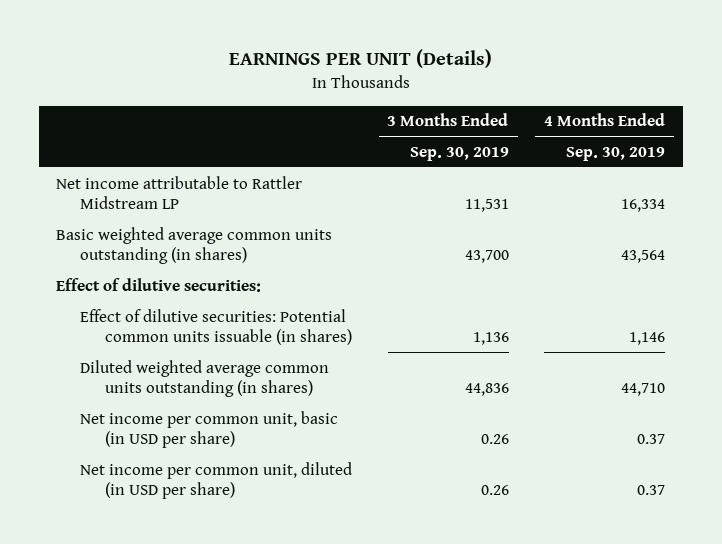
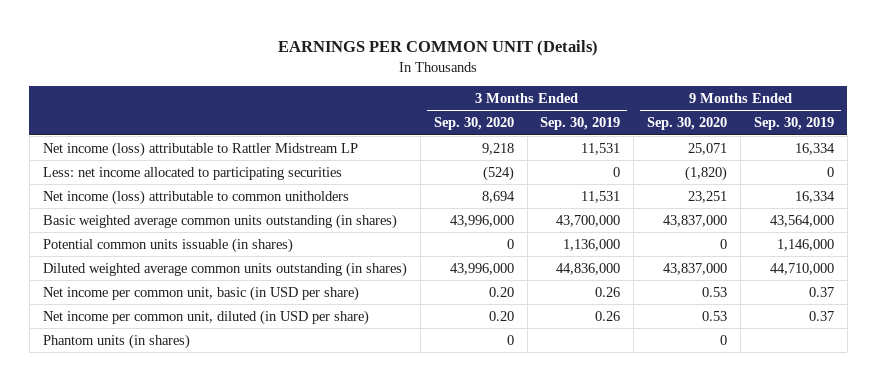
- EARNINGS PER UNIT (Details)
+ EARNINGS PER COMMON UNIT (Details)
- | 3 Months Ended Sep. 30, 2019 | 4 Months Ended Sep. 30, 2019
+ | 3 Months Ended Sep. 30, 2020 | 3 Months Ended Sep. 30, 2019 | 9 Months Ended Sep. 30, 2020 | 9 Months Ended Sep. 30, 2019
- Net income attributable to Rattler Midstream LP | 11,531 | 16,334
- Basic weighted average common units outstanding (in shares) | 43,700 | 43,564
- Effect of dilutive securities:
- Effect of dilutive securities: Potential common units issuable (in shares) | 1,136 | 1,146
- Diluted weighted average common units outstanding (in shares) | 44,836 | 44,710
+ Net income (loss) attributable to Rattler Midstream LP | 9,218 | 11,531 | 25,071 | 16,334
+ Less: net income allocated to participating securities | (524) | 0 | (1,820) | 0
+ Net income (loss) attributable to common unitholders | 8,694 | 11,531 | 23,251 | 16,334
+ Basic weighted average common units outstanding (in shares) | 43,996,000 | 43,700,000 | 43,837,000 | 43,564,000
+ Potential common units issuable (in shares) | 0 | 1,136,000 | 0 | 1,146,000
+ Diluted weighted average common units outstanding (in shares) | 43,996,000 | 44,836,000 | 43,837,000 | 44,710,000
+ Phantom units (in shares) | 0 | | 0 |

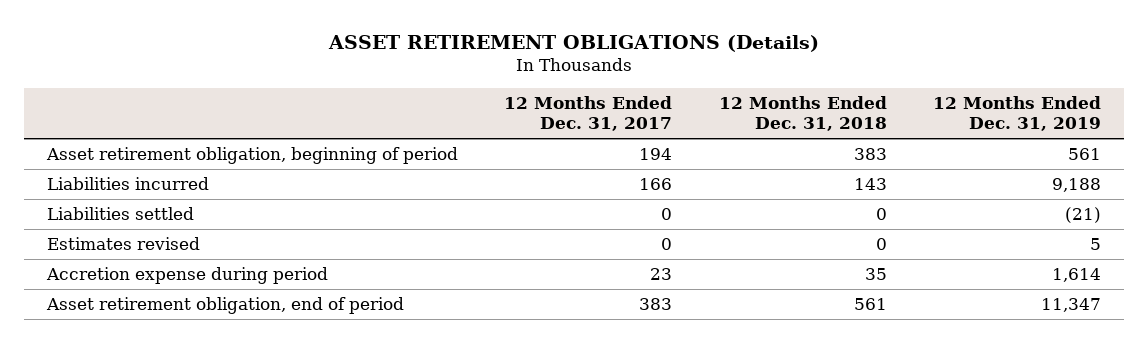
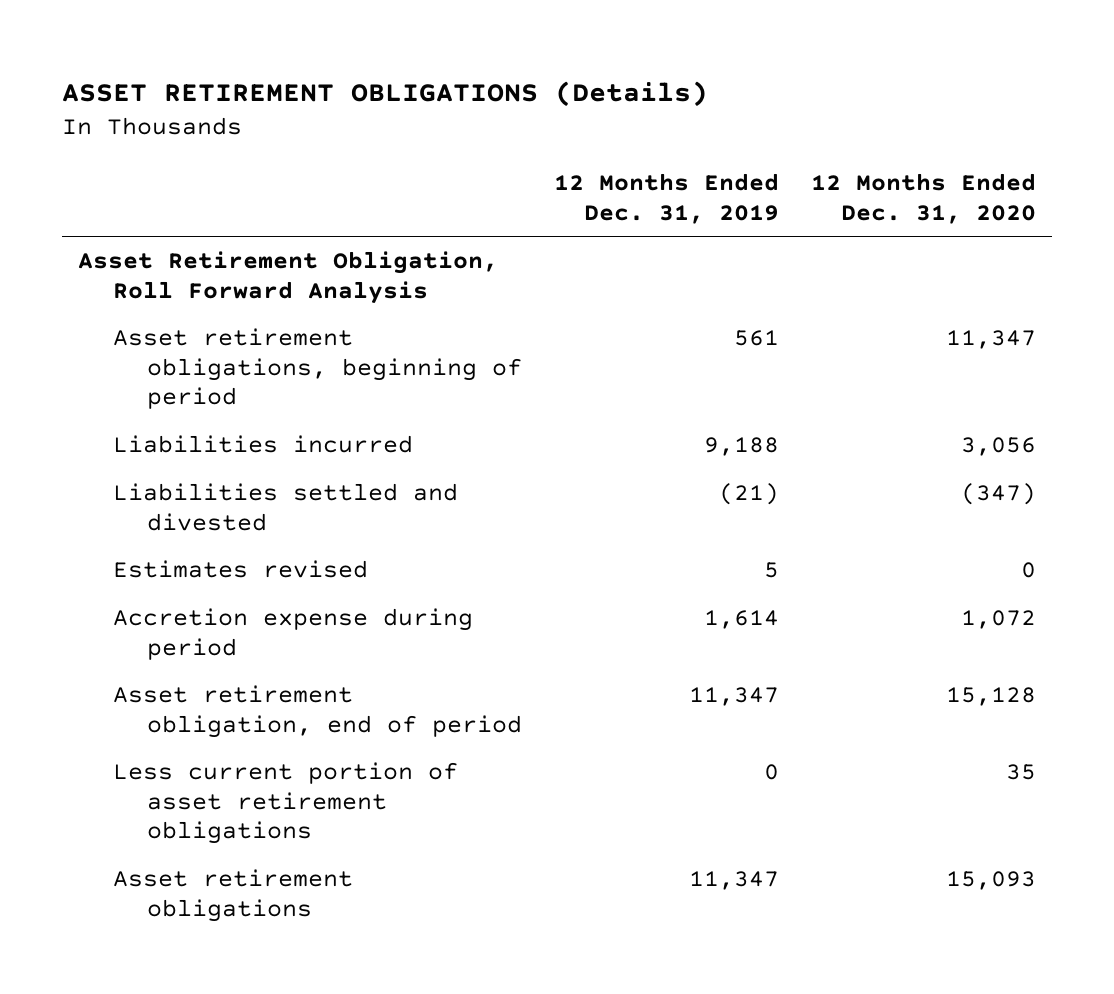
- | 12 Months Ended Dec. 31, 2017 | 12 Months Ended Dec. 31, 2018 | 12 Months Ended Dec. 31, 2019
+ | 12 Months Ended Dec. 31, 2019 | 12 Months Ended Dec. 31, 2020
- Asset retirement obligation, beginning of period | 194 | 383 | 561
+ Asset Retirement Obligation, Roll Forward Analysis
+ Asset retirement obligations, beginning of period | 561 | 11,347
- Liabilities settled | 0 | 0 | (21)
+ Liabilities settled and divested | (21) | (347)
+ Less current portion of asset retirement obligations | 0 | 35
+ Asset retirement obligations | 11,347 | 15,093

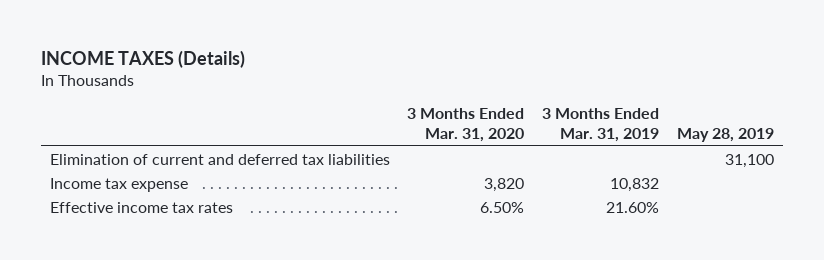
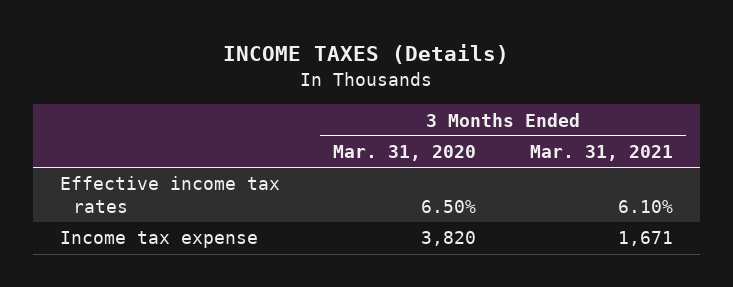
- | 3 Months Ended Mar. 31, 2020 | 3 Months Ended Mar. 31, 2019 | May 28, 2019
+ | 3 Months Ended Mar. 31, 2020 | 3 Months Ended Mar. 31, 2021
- Elimination of current and deferred tax liabilities | | | 31,100
moved down: Income tax expense | 3,820 | 1,671

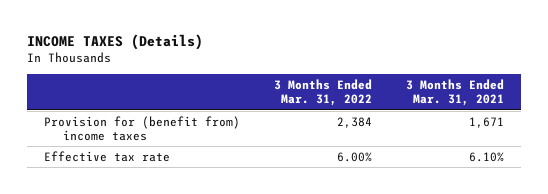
- | 3 Months Ended Mar. 31, 2020 | 3 Months Ended Mar. 31, 2021
+ | 3 Months Ended Mar. 31, 2022 | 3 Months Ended Mar. 31, 2021
- Effective income tax rates | 6.50% | 6.10%
- Income tax expense | 3,820 | 1,671
+ Provision for (benefit from) income taxes | 2,384 | 1,671
+ Effective tax rate | 6.00% | 6.10%

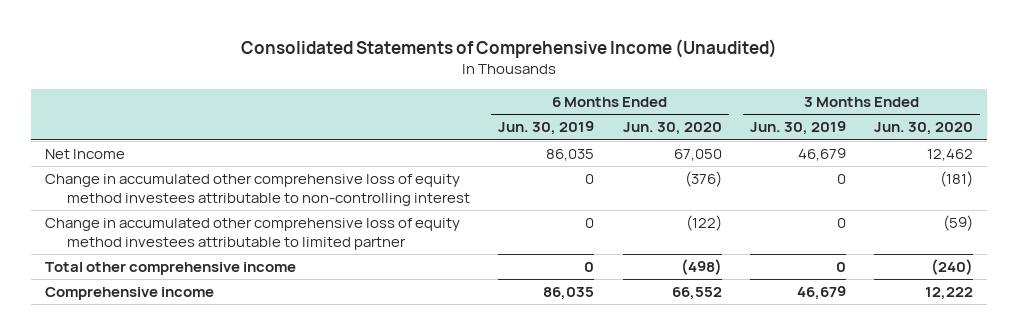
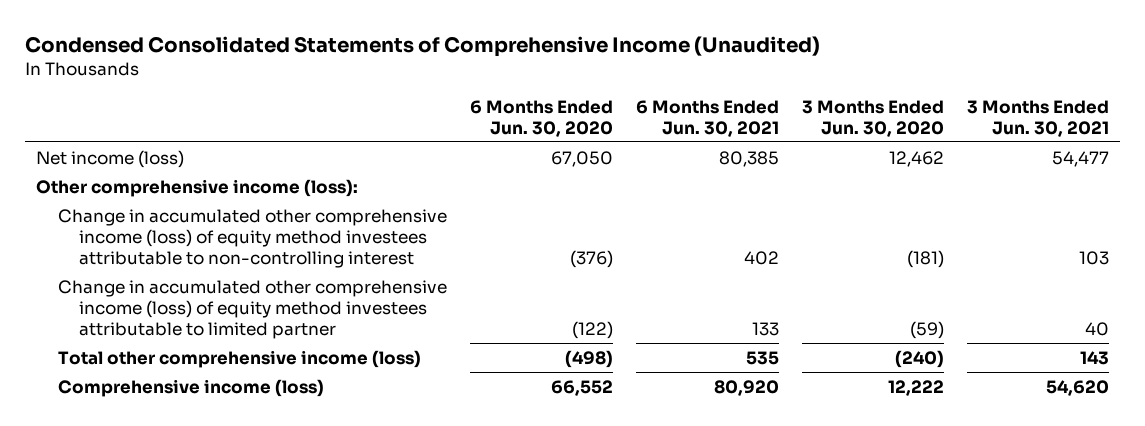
- Consolidated Statements of Comprehensive Income (Unaudited)
+ Condensed Consolidated Statements of Comprehensive Income (Unaudited)
- | 6 Months Ended Jun. 30, 2019 | 6 Months Ended Jun. 30, 2020 | 3 Months Ended Jun. 30, 2019 | 3 Months Ended Jun. 30, 2020
+ | 6 Months Ended Jun. 30, 2020 | 6 Months Ended Jun. 30, 2021 | 3 Months Ended Jun. 30, 2020 | 3 Months Ended Jun. 30, 2021
- Net Income | 86,035 | 67,050 | 46,679 | 12,462
- Change in accumulated other comprehensive loss of equity method investees attributable to non-controlling interest | 0 | (376) | 0 | (181)
- Change in accumulated other comprehensive loss of equity method investees attributable to limited partner | 0 | (122) | 0 | (59)
- Total other comprehensive income | 0 | (498) | 0 | (240)
- Comprehensive income | 86,035 | 66,552 | 46,679 | 12,222
+ Net income (loss) | 67,050 | 80,385 | 12,462 | 54,477
+ Other comprehensive income (loss):
+ Change in accumulated other comprehensive income (loss) of equity method investees attributable to non-controlling interest | (376) | 402 | (181) | 103
+ Change in accumulated other comprehensive income (loss) of equity method investees attributable to limited partner | (122) | 133 | (59) | 40
+ Total other comprehensive income (loss) | (498) | 535 | (240) | 143
+ Comprehensive income (loss) | 66,552 | 80,920 | 12,222 | 54,620

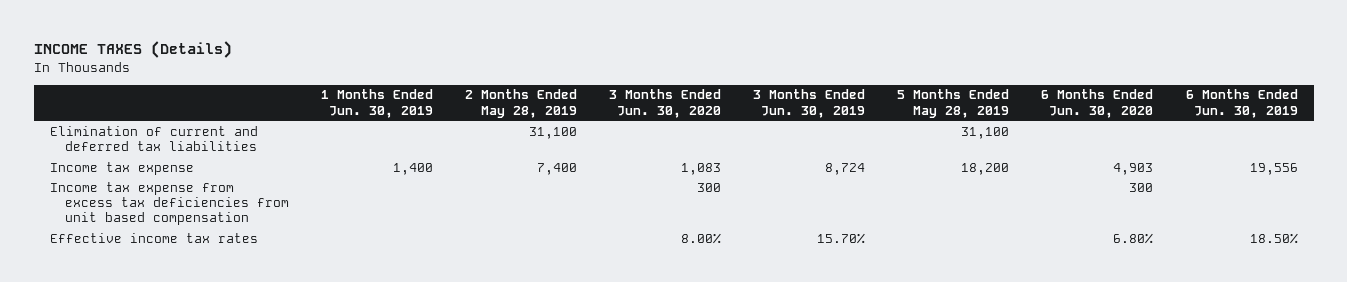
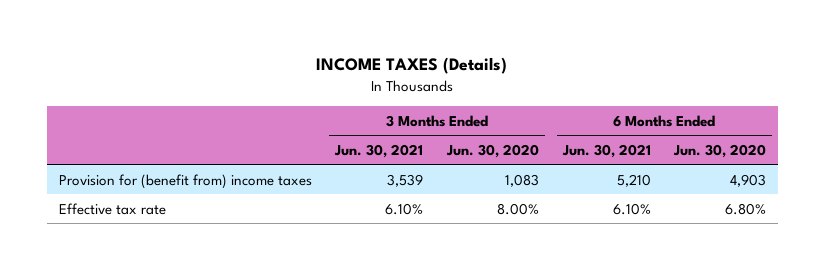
- | 1 Months Ended Jun. 30, 2019 | 2 Months Ended May 28, 2019 | 3 Months Ended Jun. 30, 2020 | 3 Months Ended Jun. 30, 2019 | 5 Months Ended May 28, 2019 | 6 Months Ended Jun. 30, 2020 | 6 Months Ended Jun. 30, 2019
+ | 3 Months Ended Jun. 30, 2021 | 3 Months Ended Jun. 30, 2020 | 6 Months Ended Jun. 30, 2021 | 6 Months Ended Jun. 30, 2020
- Elimination of current and deferred tax liabilities | | 31,100 | | | 31,100 | |
- Income tax expense | 1,400 | 7,400 | 1,083 | 8,724 | 18,200 | 4,903 | 19,556
- Income tax expense from excess tax deficiencies from unit based compensation | | | 300 | | | 300 |
- Effective income tax rates | | | 8.00% | 15.70% | | 6.80% | 18.50%
+ Provision for (benefit from) income taxes | 3,539 | 1,083 | 5,210 | 4,903
+ Effective tax rate | 6.10% | 8.00% | 6.10% | 6.80%

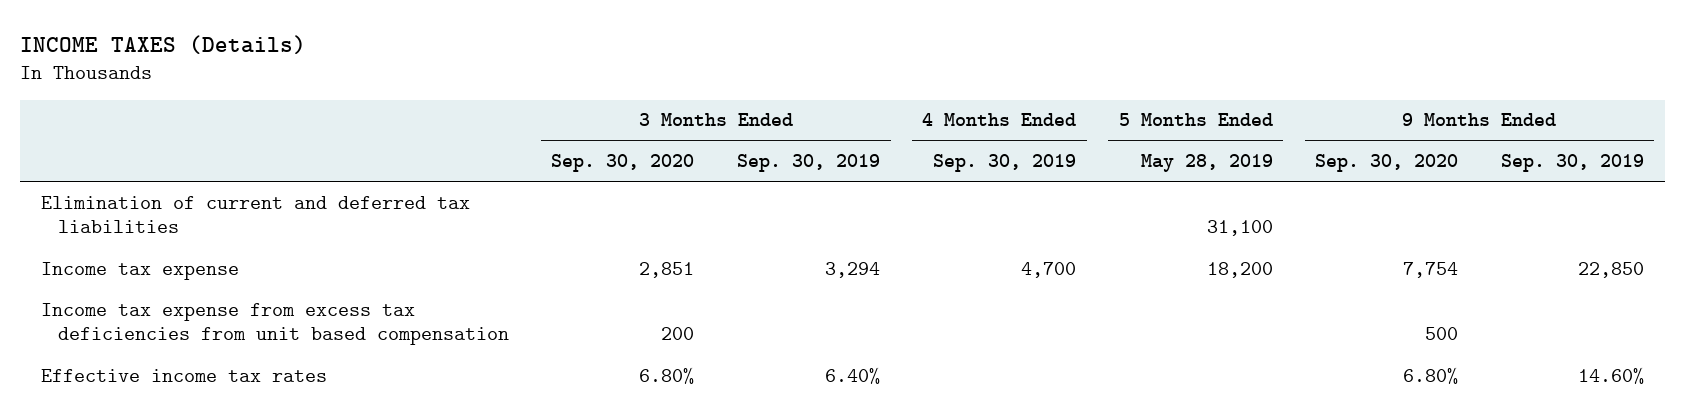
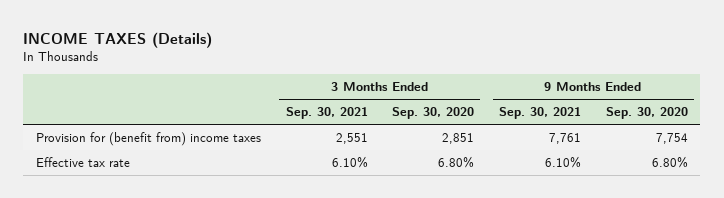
- | 3 Months Ended Sep. 30, 2020 | 3 Months Ended Sep. 30, 2019 | 4 Months Ended Sep. 30, 2019 | 5 Months Ended May 28, 2019 | 9 Months Ended Sep. 30, 2020 | 9 Months Ended Sep. 30, 2019
+ | 3 Months Ended Sep. 30, 2021 | 3 Months Ended Sep. 30, 2020 | 9 Months Ended Sep. 30, 2021 | 9 Months Ended Sep. 30, 2020
- Elimination of current and deferred tax liabilities | | | | 31,100 | |
- Income tax expense | 2,851 | 3,294 | 4,700 | 18,200 | 7,754 | 22,850
- Income tax expense from excess tax deficiencies from unit based compensation | 200 | | | | 500 |
- Effective income tax rates | 6.80% | 6.40% | | | 6.80% | 14.60%
+ Provision for (benefit from) income taxes | 2,551 | 2,851 | 7,761 | 7,754
+ Effective tax rate | 6.10% | 6.80% | 6.10% | 6.80%

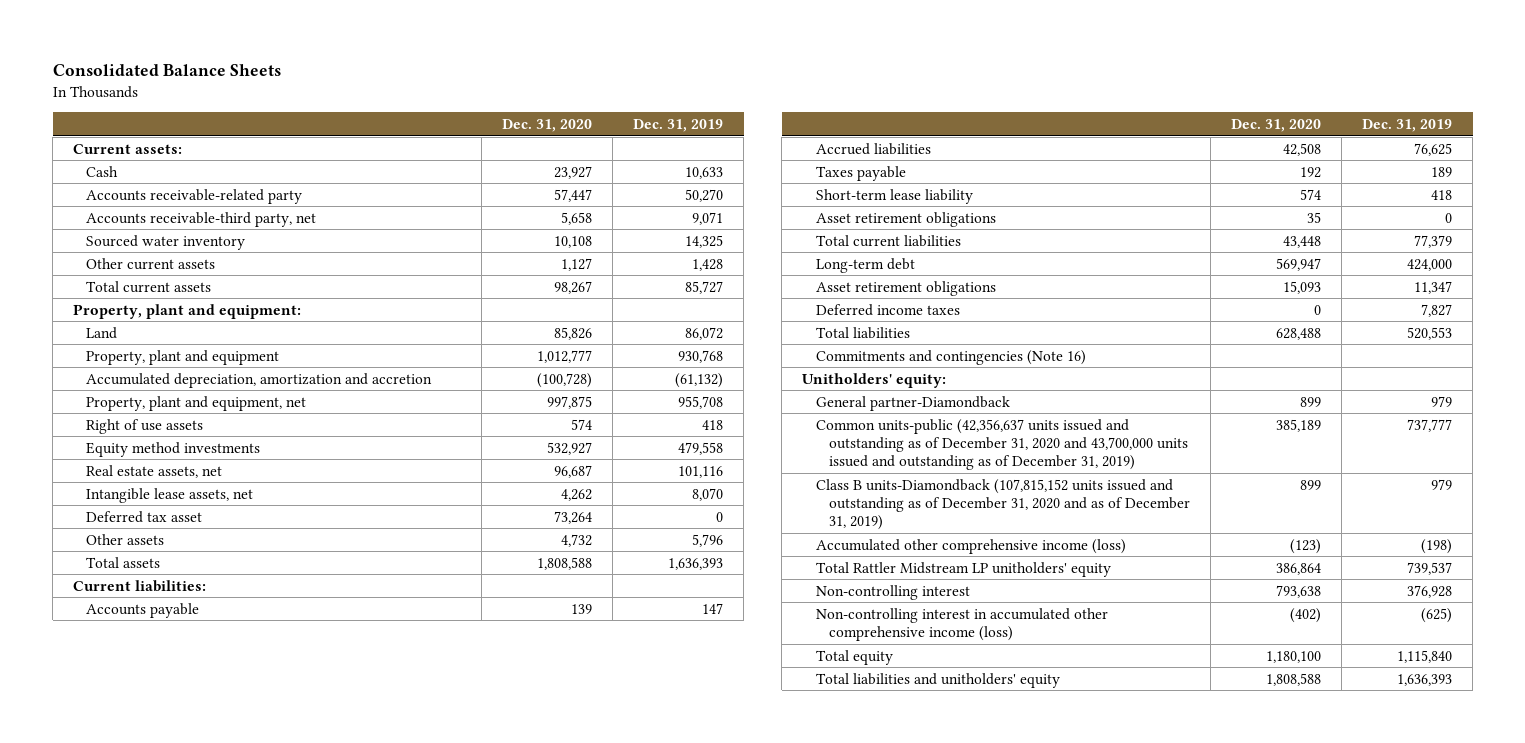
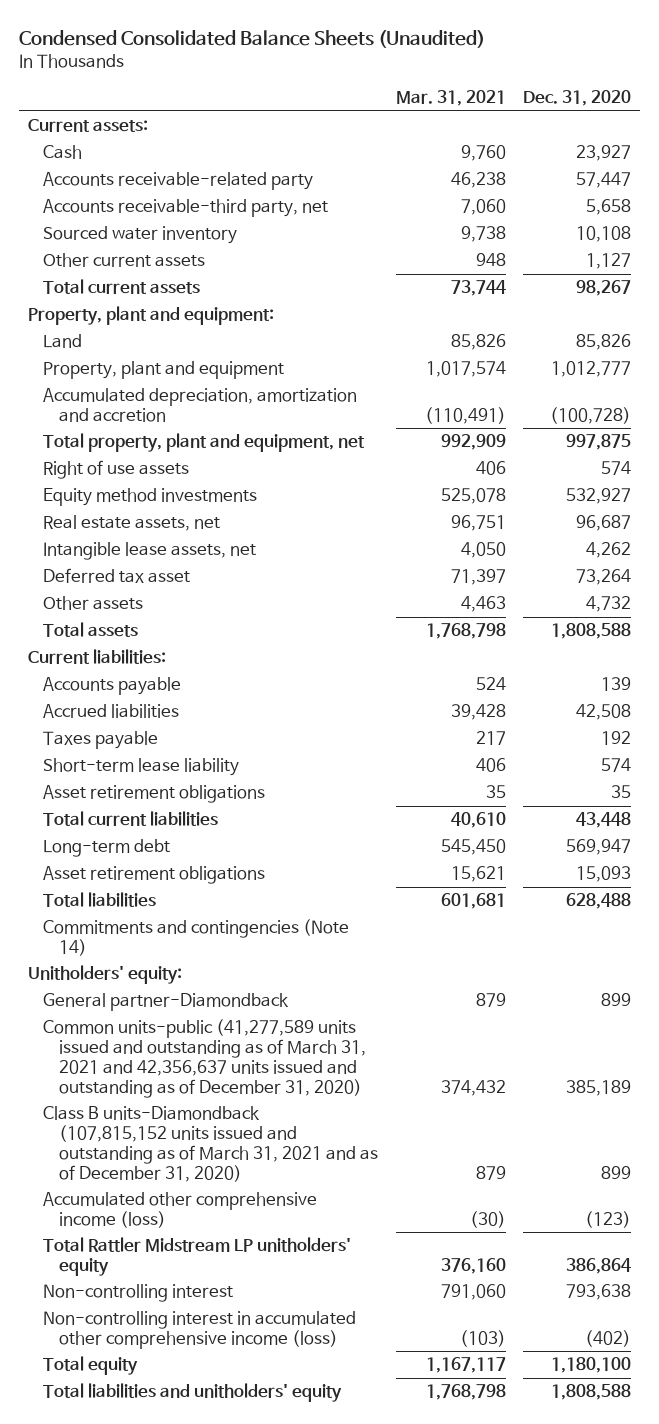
- Consolidated Balance Sheets
+ Condensed Consolidated Balance Sheets (Unaudited)
- | Dec. 31, 2020 | Dec. 31, 2019
+ | Mar. 31, 2021 | Dec. 31, 2020
- Property, plant and equipment, net | 997,875 | 955,708
+ Total property, plant and equipment, net | 992,909 | 997,875
- Deferred income taxes | 0 | 7,827
- Commitments and contingencies (Note 16)
+ Commitments and contingencies (Note 14)
- Common units-public (42,356,637 units issued and outstanding as of December 31, 2020 and 43,700,000 units issued and outstanding as of December 31, 2019) | 385,189 | 737,777
- Class B units-Diamondback (107,815,152 units issued and outstanding as of December 31, 2020 and as of December 31, 2019) | 899 | 979
+ Common units-public (41,277,589 units issued and outstanding as of March 31, 2021 and 42,356,637 units issued and outstanding as of December 31, 2020) | 374,432 | 385,189
+ Class B units-Diamondback (107,815,152 units issued and outstanding as of March 31, 2021 and as of December 31, 2020) | 879 | 899

